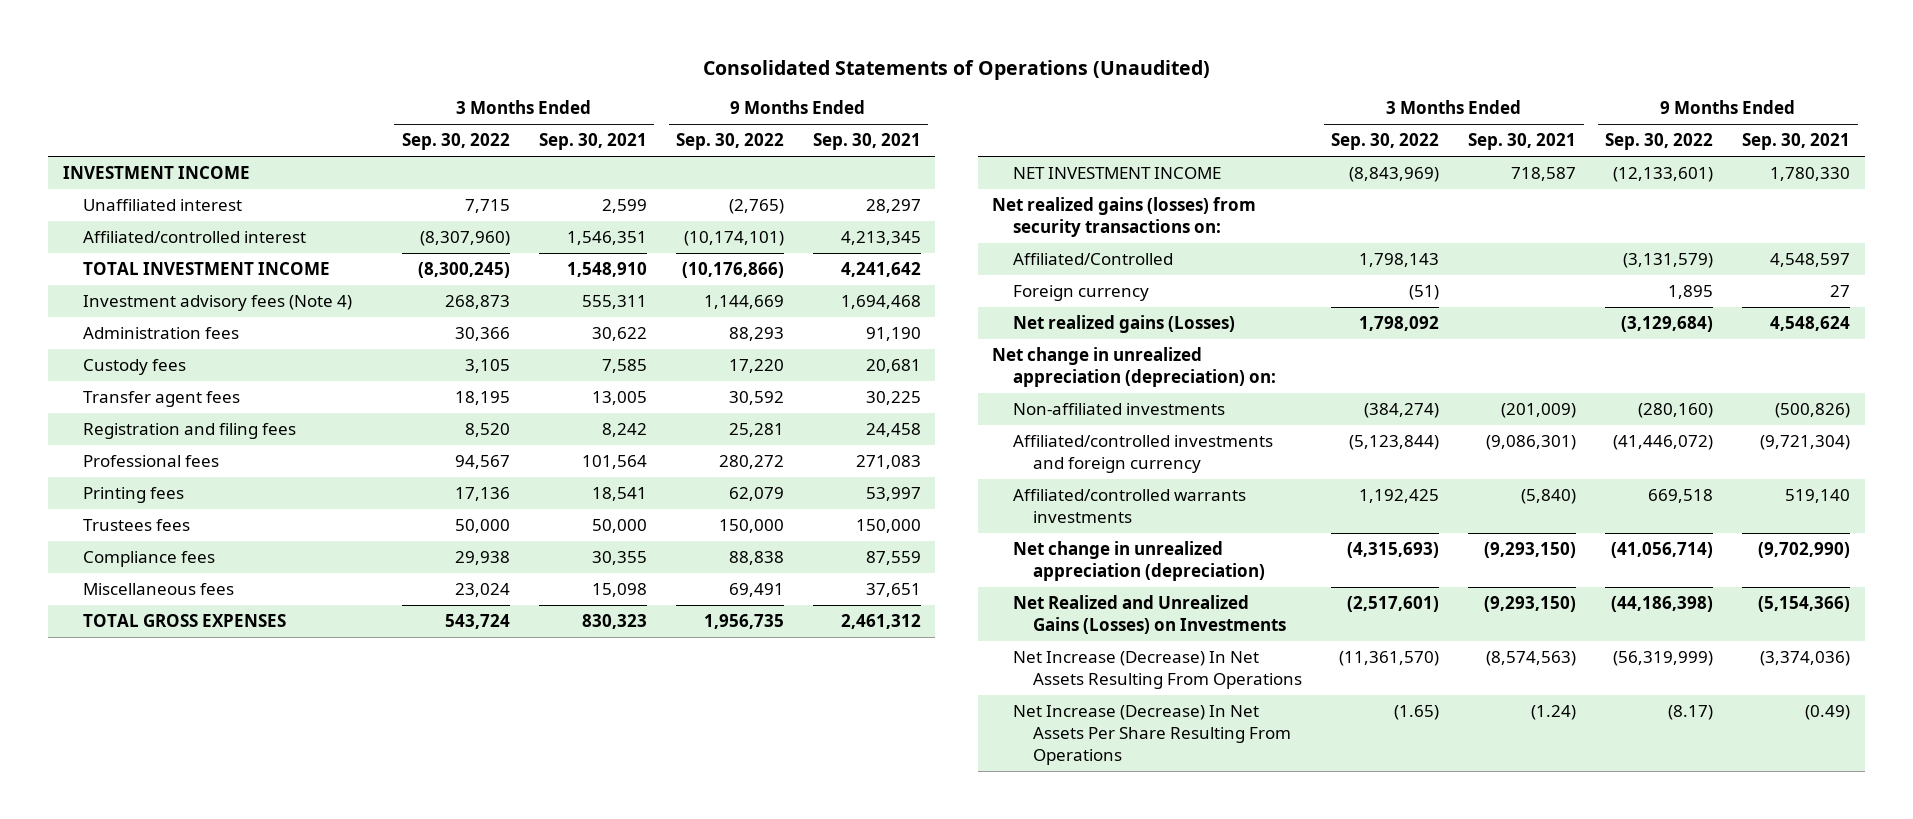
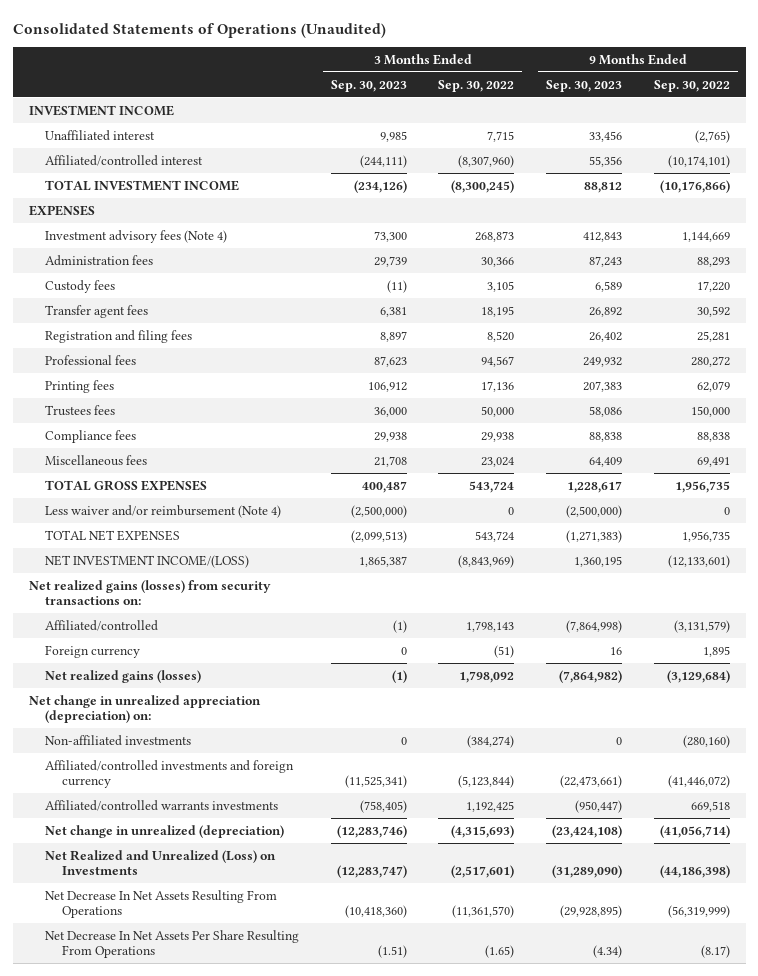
- | 3 Months Ended Sep. 30, 2022 | 3 Months Ended Sep. 30, 2021 | 9 Months Ended Sep. 30, 2022 | 9 Months Ended Sep. 30, 2021
+ | 3 Months Ended Sep. 30, 2023 | 3 Months Ended Sep. 30, 2022 | 9 Months Ended Sep. 30, 2023 | 9 Months Ended Sep. 30, 2022
+ EXPENSES
- NET INVESTMENT INCOME | (8,843,969) | 718,587 | (12,133,601) | 1,780,330
+ Less waiver and/or reimbursement (Note 4) | (2,500,000) | 0 | (2,500,000) | 0
+ TOTAL NET EXPENSES | (2,099,513) | 543,724 | (1,271,383) | 1,956,735
+ NET INVESTMENT INCOME/(LOSS) | 1,865,387 | (8,843,969) | 1,360,195 | (12,133,601)
- Affiliated/Controlled | 1,798,143 | | (3,131,579) | 4,548,597
+ Affiliated/controlled | (1) | 1,798,143 | (7,864,998) | (3,131,579)
- Net realized gains (Losses) | 1,798,092 | | (3,129,684) | 4,548,624
+ Net realized gains (losses) | (1) | 1,798,092 | (7,864,982) | (3,129,684)
- Net change in unrealized appreciation (depreciation) | (4,315,693) | (9,293,150) | (41,056,714) | (9,702,990)
- Net Realized and Unrealized Gains (Losses) on Investments | (2,517,601) | (9,293,150) | (44,186,398) | (5,154,366)
- Net Increase (Decrease) In Net Assets Resulting From Operations | (11,361,570) | (8,574,563) | (56,319,999) | (3,374,036)
- Net Increase (Decrease) In Net Assets Per Share Resulting From Operations | (1.65) | (1.24) | (8.17) | (0.49)
+ Net change in unrealized (depreciation) | (12,283,746) | (4,315,693) | (23,424,108) | (41,056,714)
+ Net Realized and Unrealized (Loss) on Investments | (12,283,747) | (2,517,601) | (31,289,090) | (44,186,398)
+ Net Decrease In Net Assets Resulting From Operations | (10,418,360) | (11,361,570) | (29,928,895) | (56,319,999)
+ Net Decrease In Net Assets Per Share Resulting From Operations | (1.51) | (1.65) | (4.34) | (8.17)

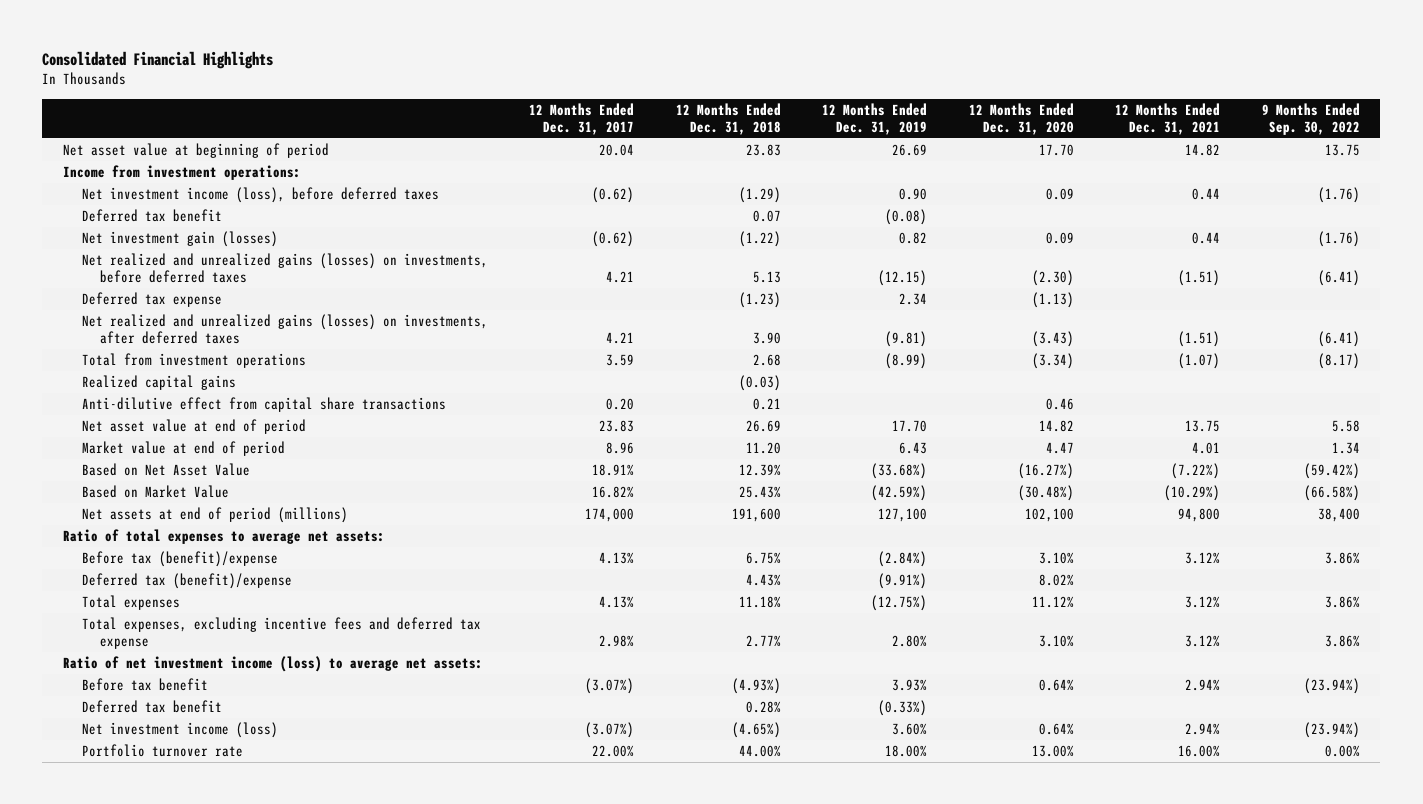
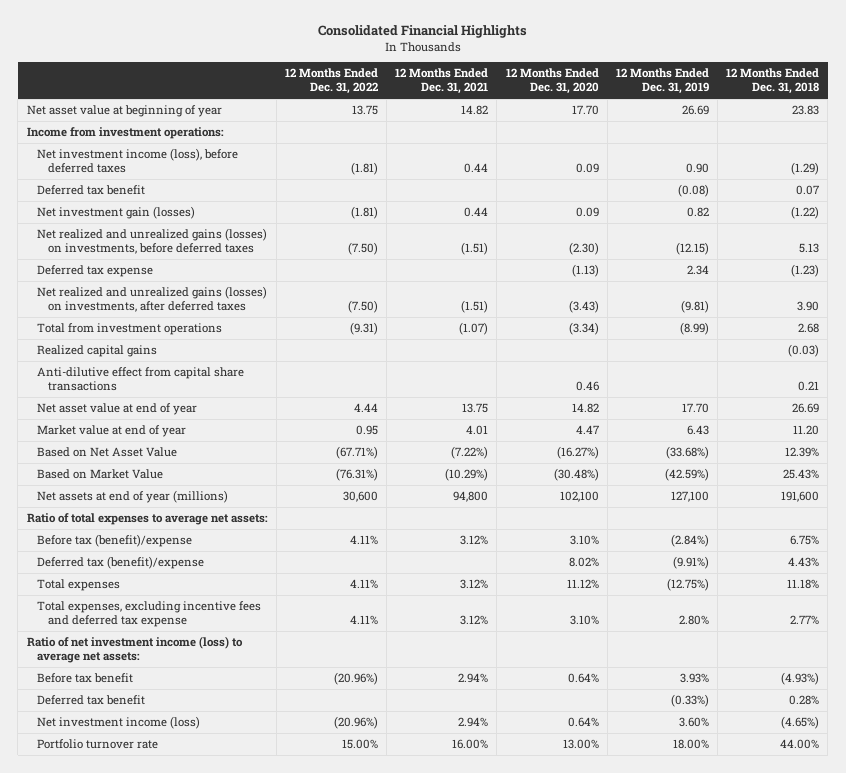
- | 12 Months Ended Dec. 31, 2017 | 12 Months Ended Dec. 31, 2018 | 12 Months Ended Dec. 31, 2019 | 12 Months Ended Dec. 31, 2020 | 12 Months Ended Dec. 31, 2021 | 9 Months Ended Sep. 30, 2022
+ | 12 Months Ended Dec. 31, 2022 | 12 Months Ended Dec. 31, 2021 | 12 Months Ended Dec. 31, 2020 | 12 Months Ended Dec. 31, 2019 | 12 Months Ended Dec. 31, 2018
- Net asset value at beginning of period | 20.04 | 23.83 | 26.69 | 17.70 | 14.82 | 13.75
+ Net asset value at beginning of year | 13.75 | 14.82 | 17.70 | 26.69 | 23.83
- Net asset value at end of period | 23.83 | 26.69 | 17.70 | 14.82 | 13.75 | 5.58
- Market value at end of period | 8.96 | 11.20 | 6.43 | 4.47 | 4.01 | 1.34
+ Net asset value at end of year | 4.44 | 13.75 | 14.82 | 17.70 | 26.69
+ Market value at end of year | 0.95 | 4.01 | 4.47 | 6.43 | 11.20
- Net assets at end of period (millions) | 174,000 | 191,600 | 127,100 | 102,100 | 94,800 | 38,400
+ Net assets at end of year (millions) | 30,600 | 94,800 | 102,100 | 127,100 | 191,600

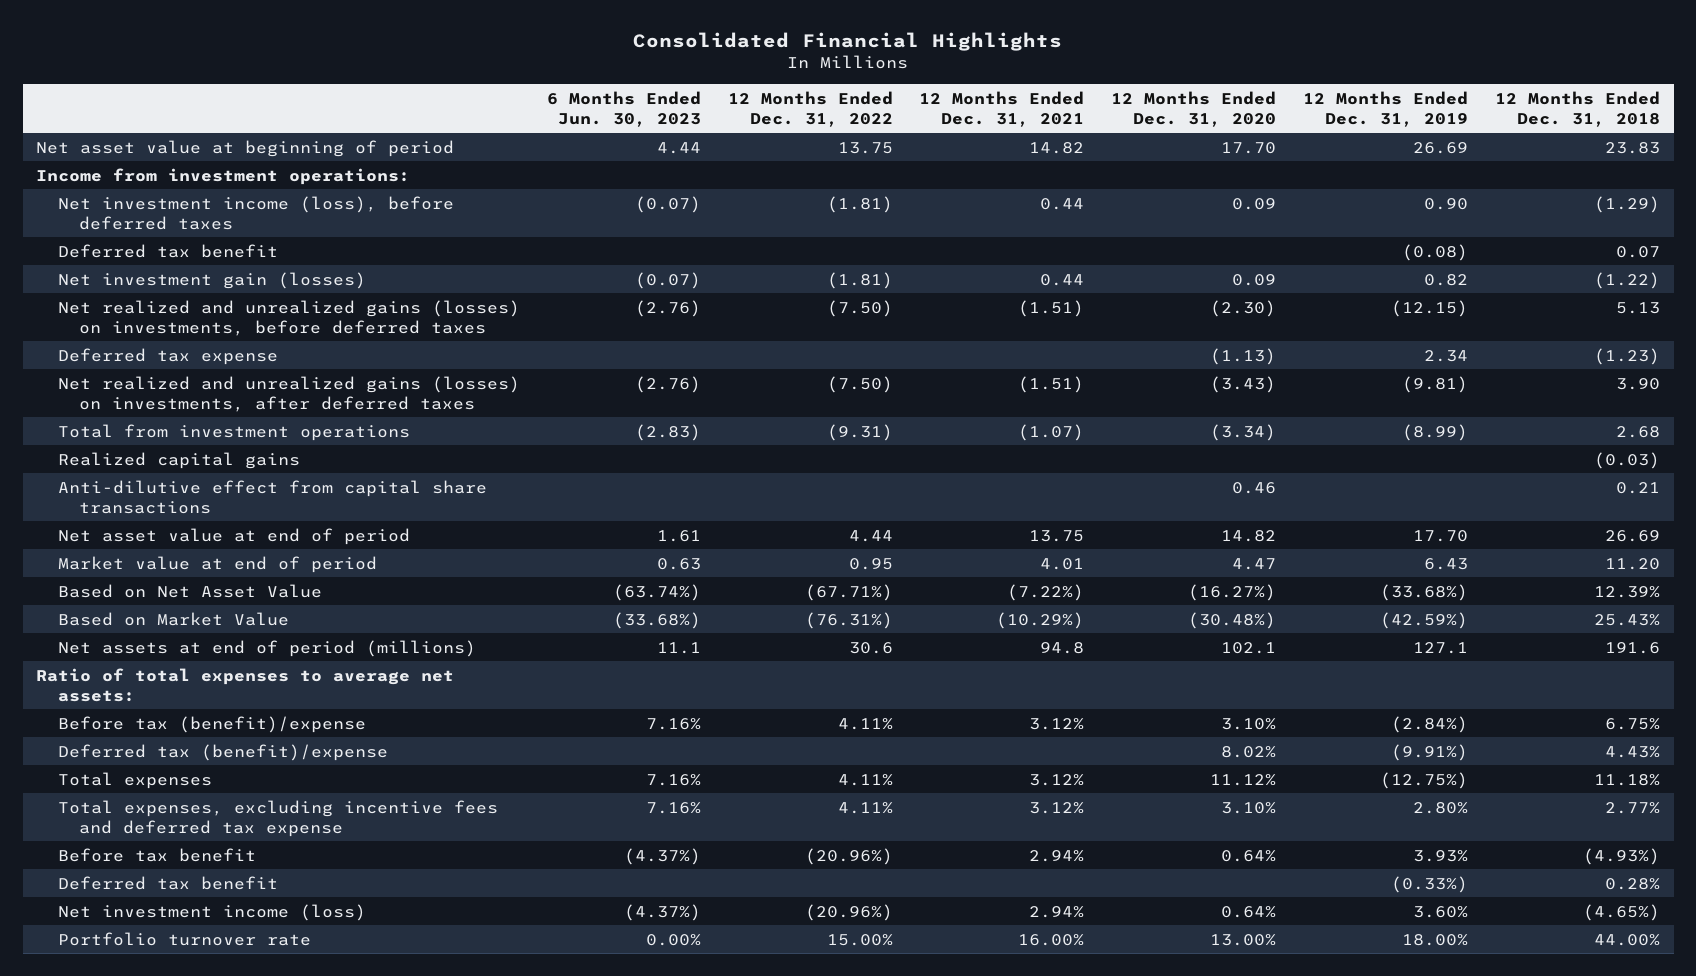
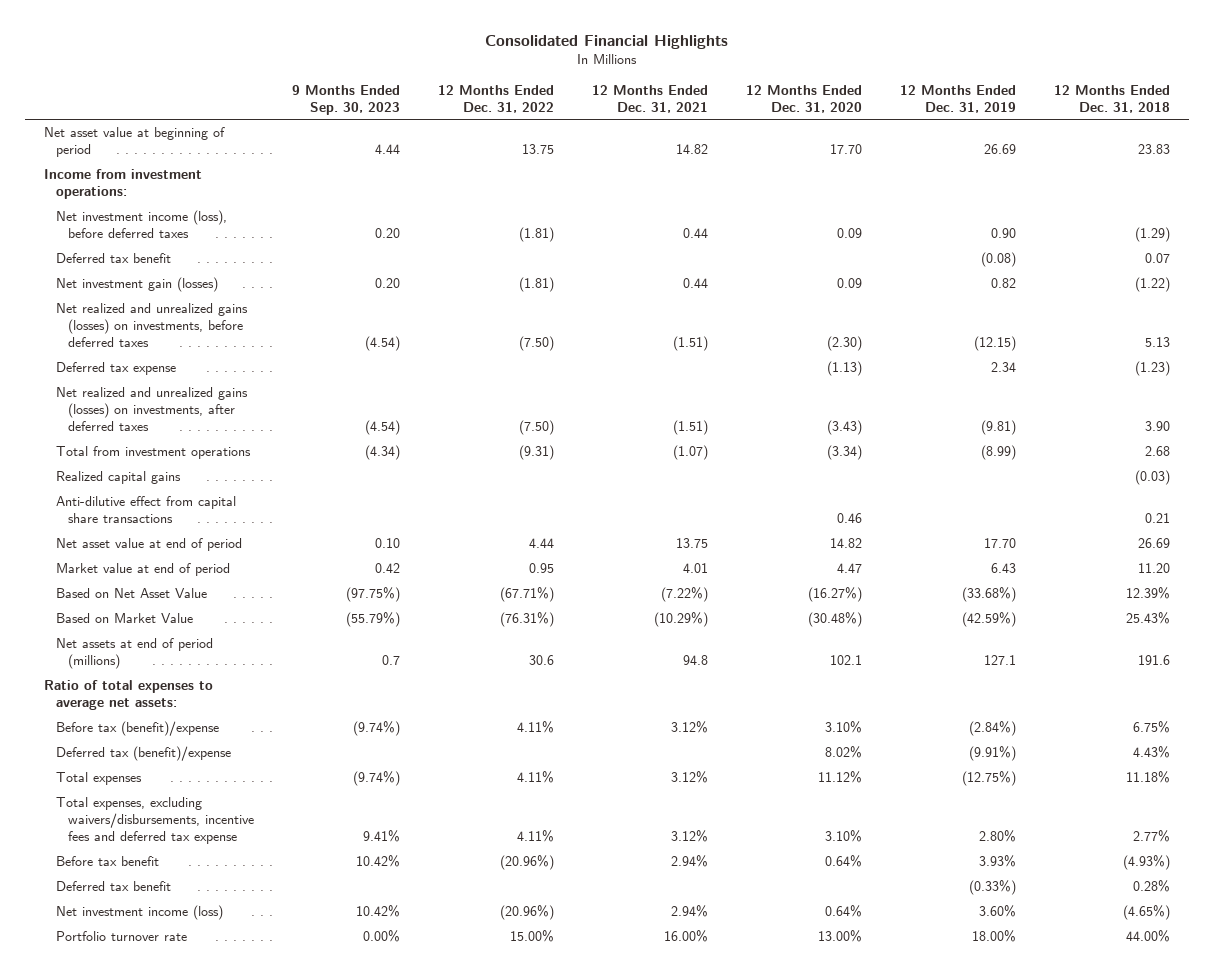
- | 6 Months Ended Jun. 30, 2023 | 12 Months Ended Dec. 31, 2022 | 12 Months Ended Dec. 31, 2021 | 12 Months Ended Dec. 31, 2020 | 12 Months Ended Dec. 31, 2019 | 12 Months Ended Dec. 31, 2018
+ | 9 Months Ended Sep. 30, 2023 | 12 Months Ended Dec. 31, 2022 | 12 Months Ended Dec. 31, 2021 | 12 Months Ended Dec. 31, 2020 | 12 Months Ended Dec. 31, 2019 | 12 Months Ended Dec. 31, 2018
- Total expenses, excluding incentive fees and deferred tax expense | 7.16% | 4.11% | 3.12% | 3.10% | 2.80% | 2.77%
+ Total expenses, excluding waivers/disbursements, incentive fees and deferred tax expense | 9.41% | 4.11% | 3.12% | 3.10% | 2.80% | 2.77%

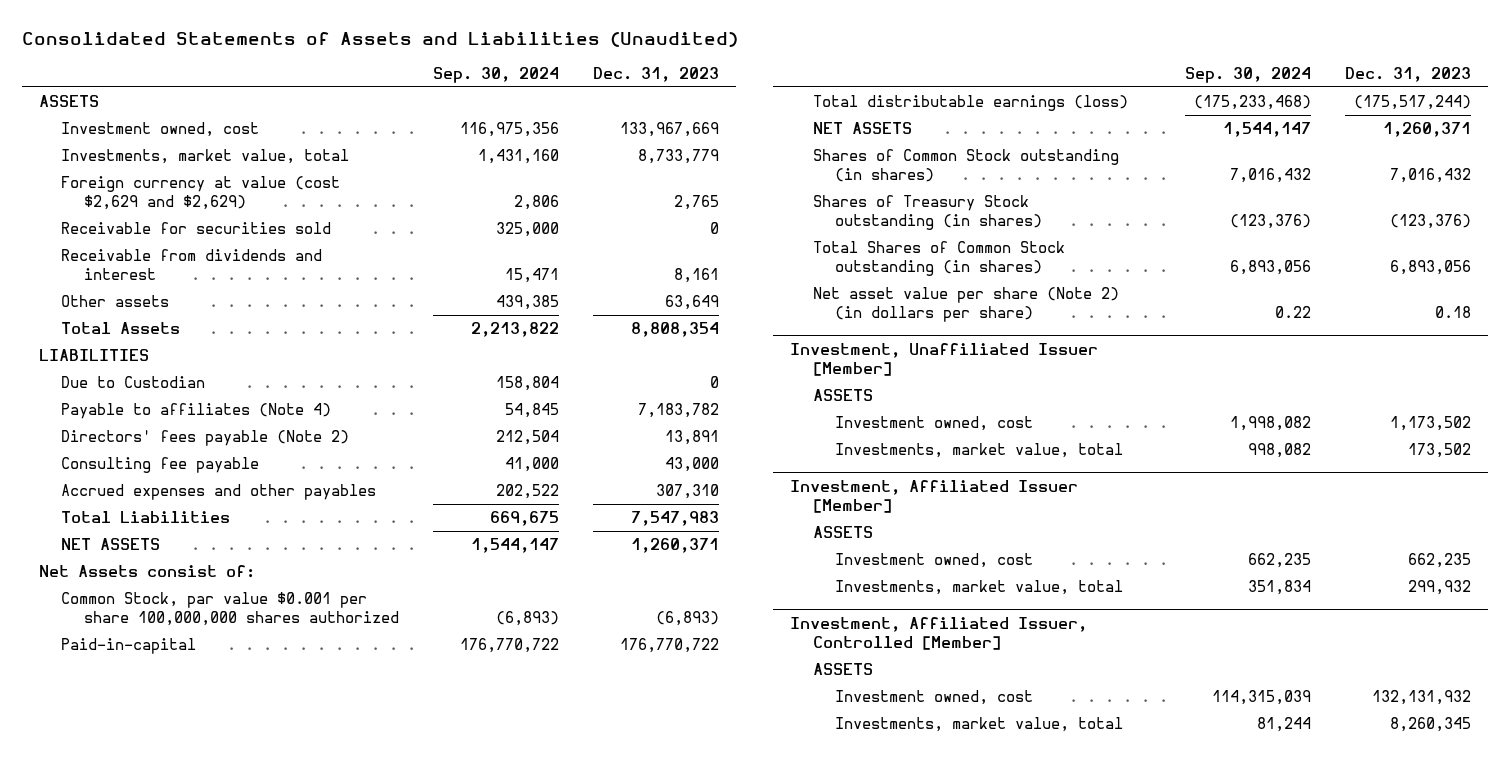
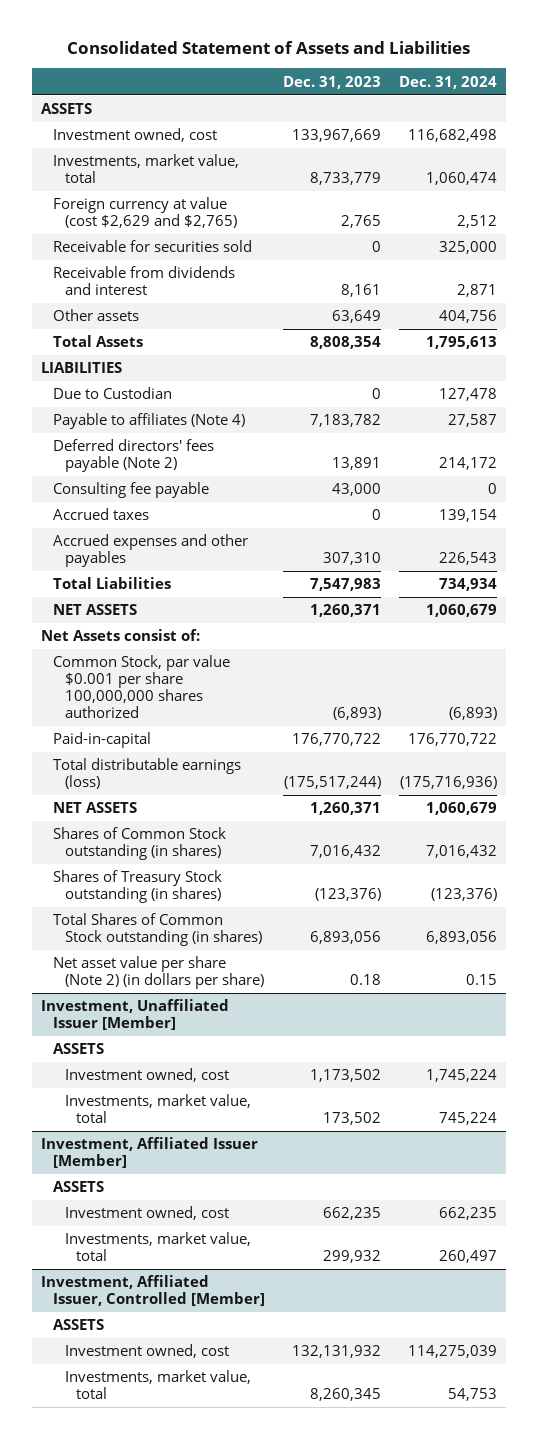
- Consolidated Statements of Assets and Liabilities (Unaudited)
+ Consolidated Statement of Assets and Liabilities
- | Sep. 30, 2024 | Dec. 31, 2023
+ | Dec. 31, 2023 | Dec. 31, 2024
- Foreign currency at value (cost $2,629 and $2,629) | 2,806 | 2,765
+ Foreign currency at value (cost $2,629 and $2,765) | 2,765 | 2,512
- Directors' fees payable (Note 2) | 212,504 | 13,891
+ Deferred directors' fees payable (Note 2) | 13,891 | 214,172
+ Accrued taxes | 0 | 139,154

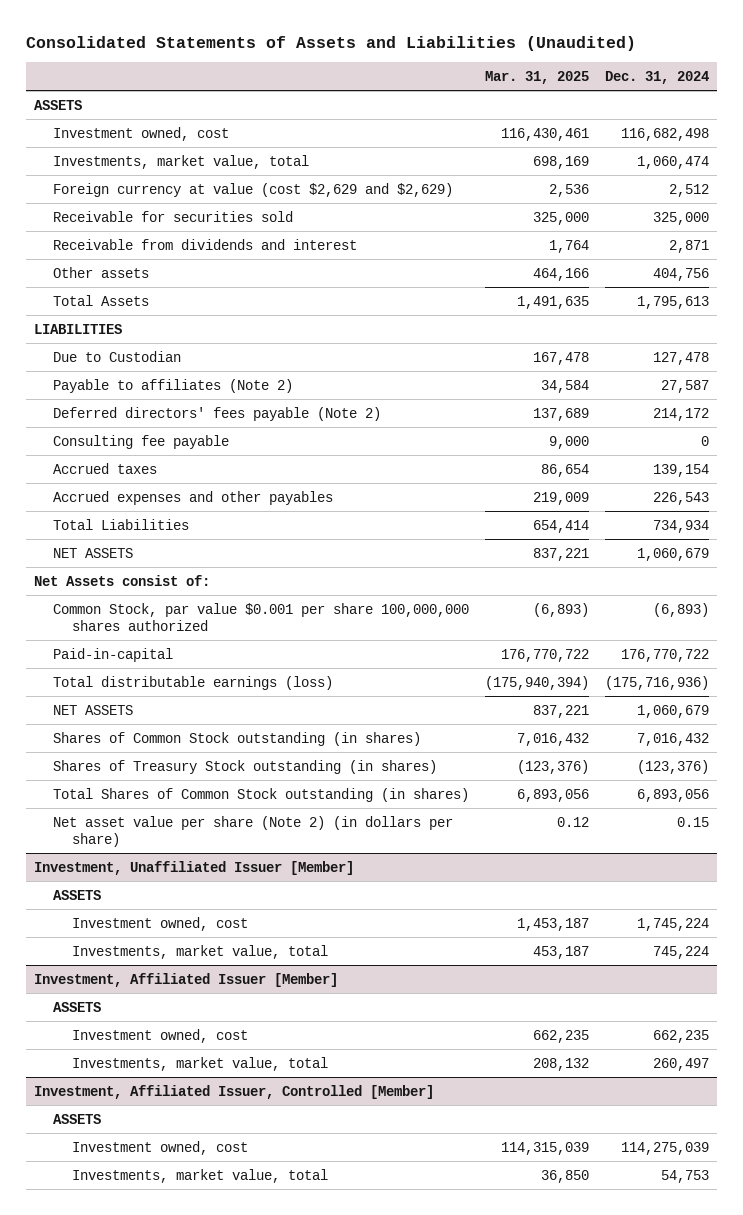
- Consolidated Statement of Assets and Liabilities
+ Consolidated Statements of Assets and Liabilities (Unaudited)
- | Dec. 31, 2023 | Dec. 31, 2024
+ | Mar. 31, 2025 | Dec. 31, 2024
- Foreign currency at value (cost $2,629 and $2,765) | 2,765 | 2,512
+ Foreign currency at value (cost $2,629 and $2,629) | 2,536 | 2,512
- Payable to affiliates (Note 4) | 7,183,782 | 27,587
+ Payable to affiliates (Note 2) | 34,584 | 27,587

